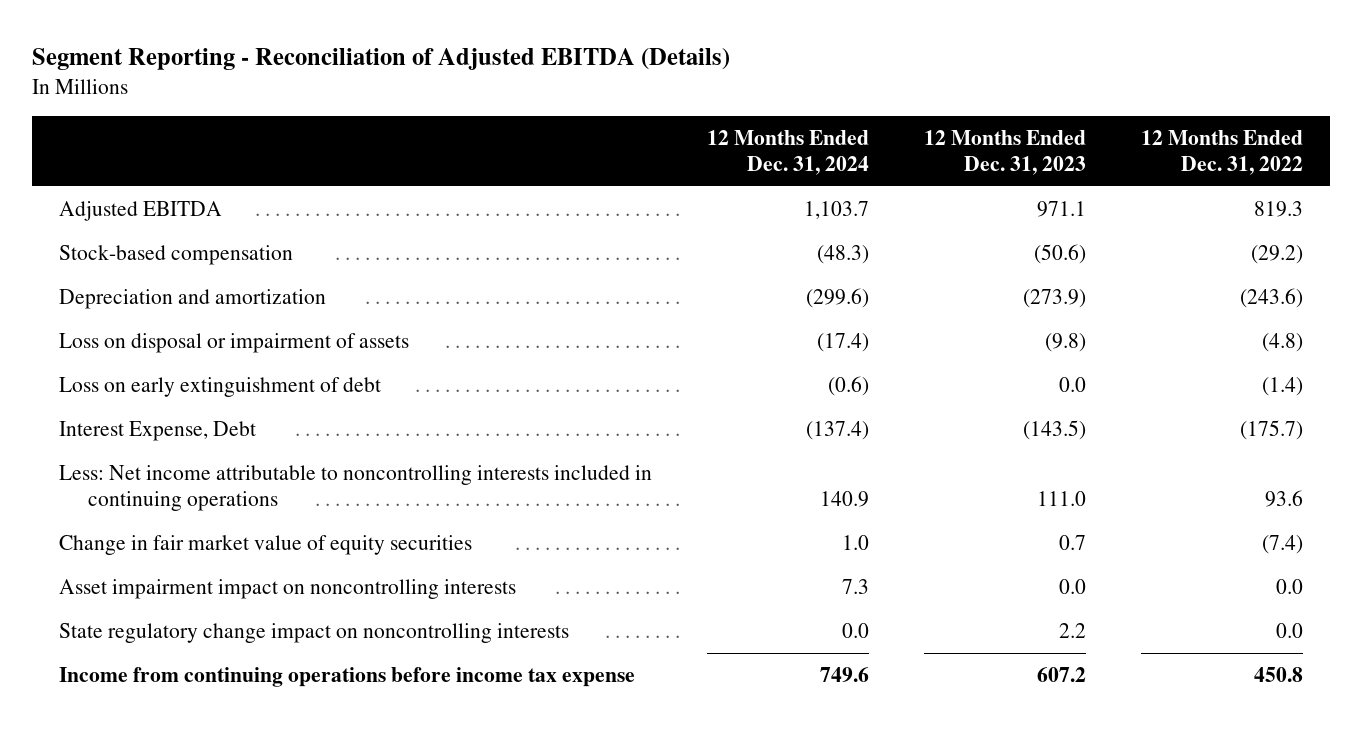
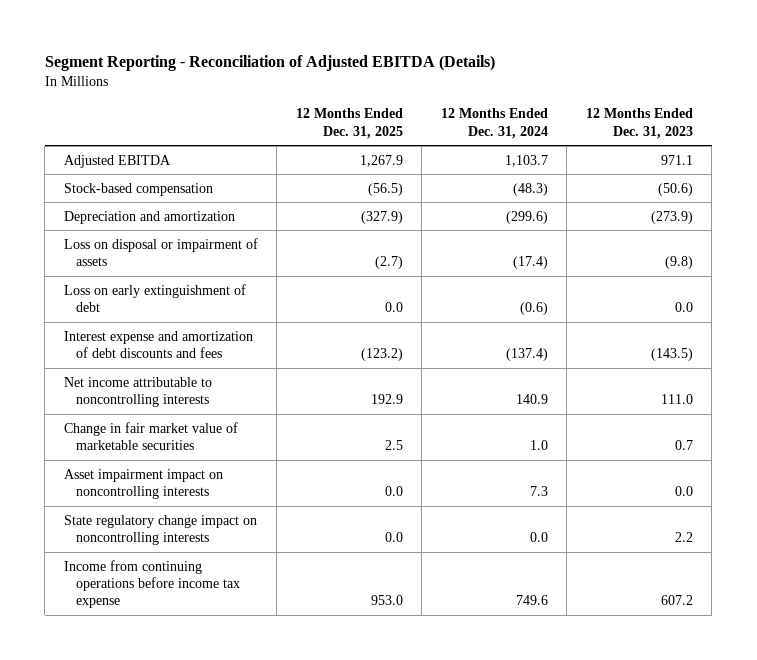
- | 12 Months Ended Dec. 31, 2024 | 12 Months Ended Dec. 31, 2023 | 12 Months Ended Dec. 31, 2022
+ | 12 Months Ended Dec. 31, 2025 | 12 Months Ended Dec. 31, 2024 | 12 Months Ended Dec. 31, 2023
- Interest Expense, Debt | (137.4) | (143.5) | (175.7)
- Less: Net income attributable to noncontrolling interests included in continuing operations | 140.9 | 111.0 | 93.6
- Change in fair market value of equity securities | 1.0 | 0.7 | (7.4)
+ Interest expense and amortization of debt discounts and fees | (123.2) | (137.4) | (143.5)
+ Net income attributable to noncontrolling interests | 192.9 | 140.9 | 111.0
+ Change in fair market value of marketable securities | 2.5 | 1.0 | 0.7

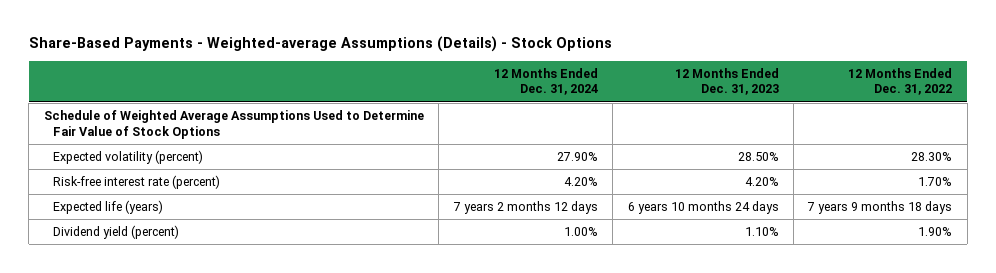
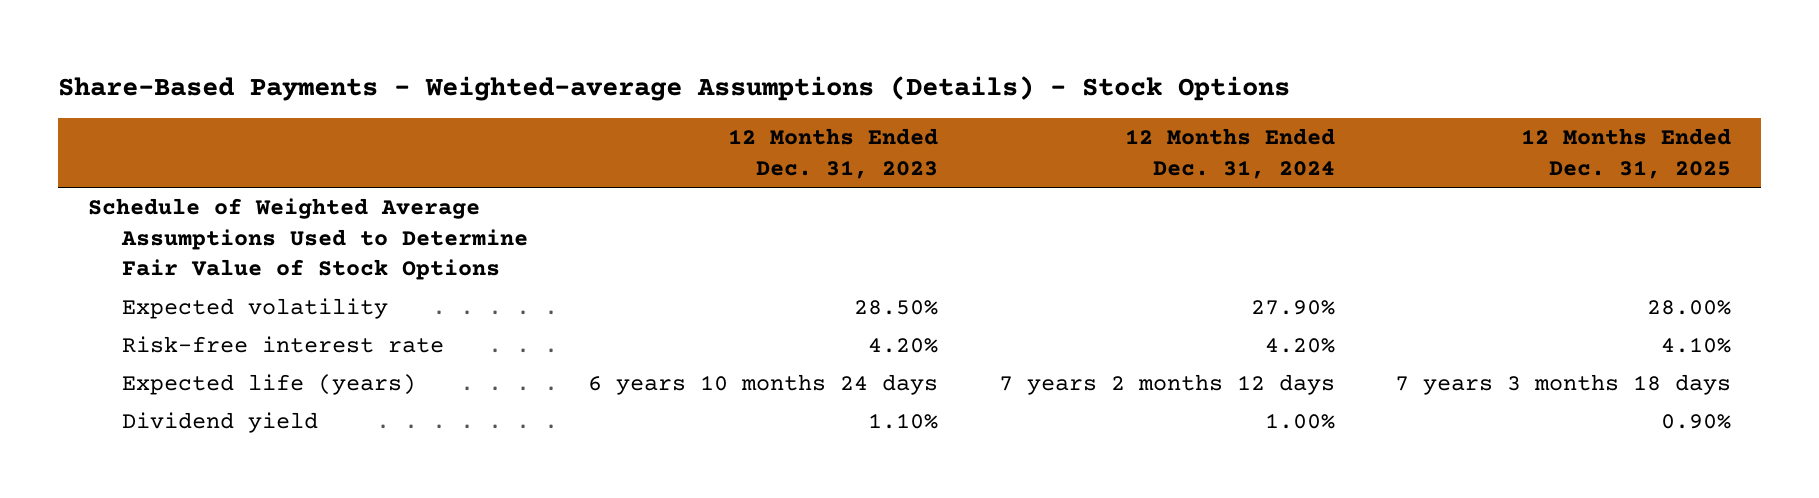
- | 12 Months Ended Dec. 31, 2024 | 12 Months Ended Dec. 31, 2023 | 12 Months Ended Dec. 31, 2022
+ | 12 Months Ended Dec. 31, 2023 | 12 Months Ended Dec. 31, 2024 | 12 Months Ended Dec. 31, 2025
- Expected volatility (percent) | 27.90% | 28.50% | 28.30%
- Risk-free interest rate (percent) | 4.20% | 4.20% | 1.70%
+ Expected volatility | 28.50% | 27.90% | 28.00%
+ Risk-free interest rate | 4.20% | 4.20% | 4.10%
- Dividend yield (percent) | 1.00% | 1.10% | 1.90%
+ Dividend yield | 1.10% | 1.00% | 0.90%

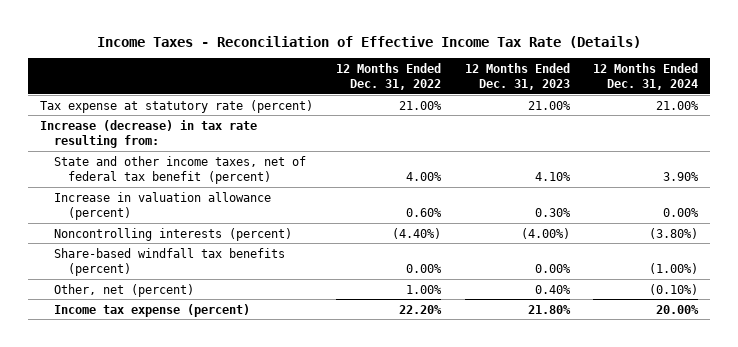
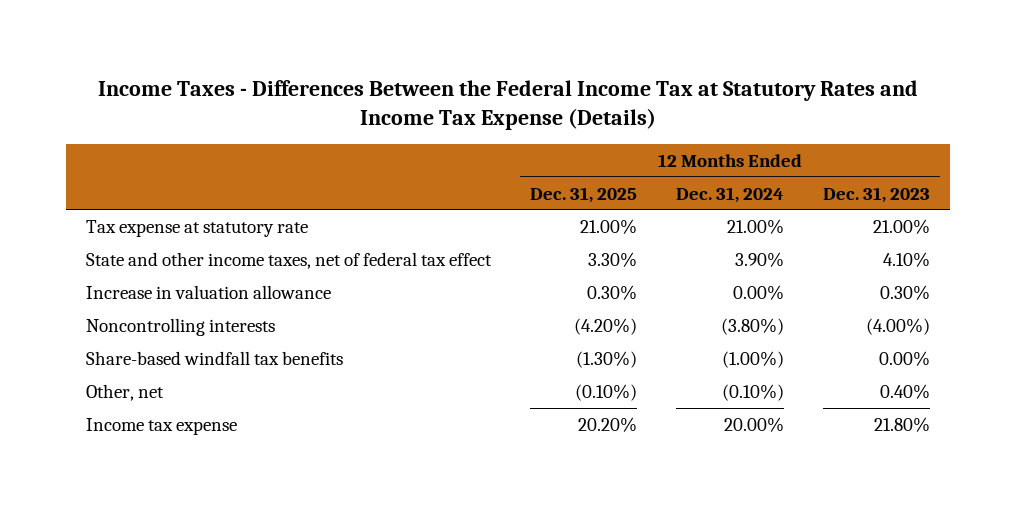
- Income Taxes - Reconciliation of Effective Income Tax Rate (Details)
+ Income Taxes - Differences Between the Federal Income Tax at Statutory Rates and Income Tax Expense (Details)
- | 12 Months Ended Dec. 31, 2022 | 12 Months Ended Dec. 31, 2023 | 12 Months Ended Dec. 31, 2024
+ | 12 Months Ended Dec. 31, 2025 | 12 Months Ended Dec. 31, 2024 | 12 Months Ended Dec. 31, 2023
- Tax expense at statutory rate (percent) | 21.00% | 21.00% | 21.00%
- Increase (decrease) in tax rate resulting from:
- State and other income taxes, net of federal tax benefit (percent) | 4.00% | 4.10% | 3.90%
- Increase in valuation allowance (percent) | 0.60% | 0.30% | 0.00%
- Noncontrolling interests (percent) | (4.40%) | (4.00%) | (3.80%)
- Share-based windfall tax benefits (percent) | 0.00% | 0.00% | (1.00%)
- Other, net (percent) | 1.00% | 0.40% | (0.10%)
- Income tax expense (percent) | 22.20% | 21.80% | 20.00%
+ Tax expense at statutory rate | 21.00% | 21.00% | 21.00%
+ State and other income taxes, net of federal tax effect | 3.30% | 3.90% | 4.10%
+ Increase in valuation allowance | 0.30% | 0.00% | 0.30%
+ Noncontrolling interests | (4.20%) | (3.80%) | (4.00%)
+ Share-based windfall tax benefits | (1.30%) | (1.00%) | 0.00%
+ Other, net | (0.10%) | (0.10%) | 0.40%
+ Income tax expense | 20.20% | 20.00% | 21.80%

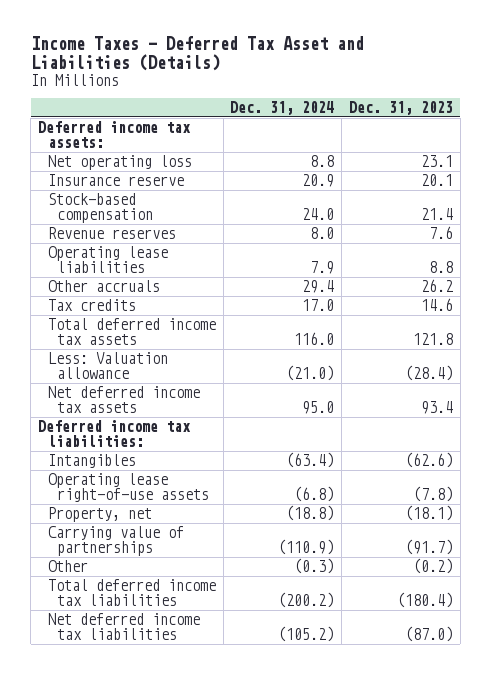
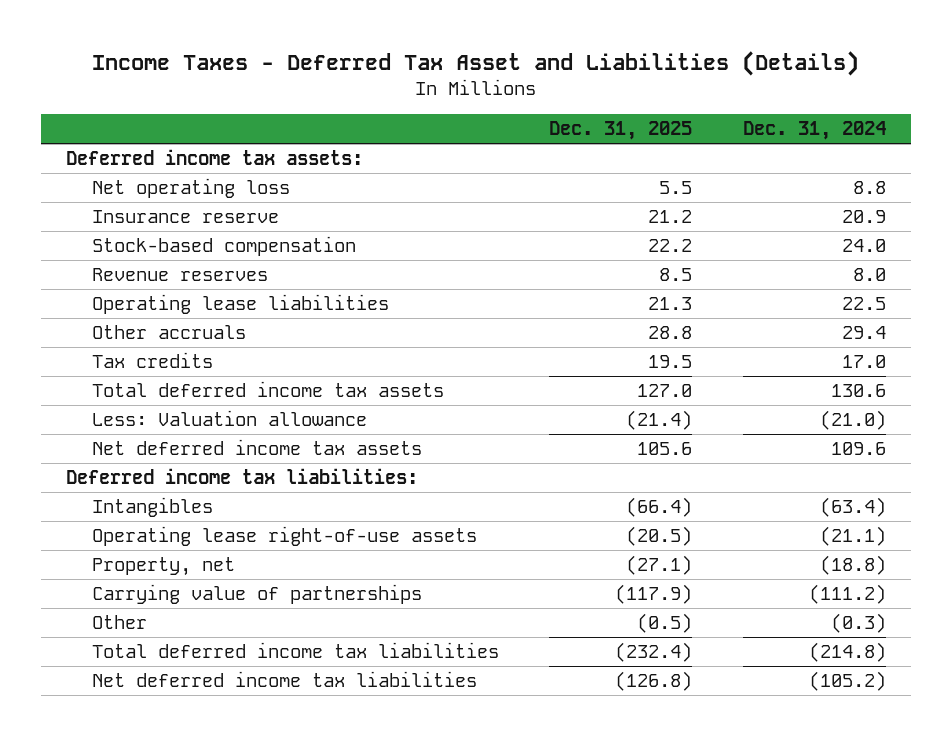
- | Dec. 31, 2024 | Dec. 31, 2023
+ | Dec. 31, 2025 | Dec. 31, 2024
- Operating lease liabilities | 7.9 | 8.8
+ Operating lease liabilities | 21.3 | 22.5
- Total deferred income tax assets | 116.0 | 121.8
+ Total deferred income tax assets | 127.0 | 130.6
- Net deferred income tax assets | 95.0 | 93.4
+ Net deferred income tax assets | 105.6 | 109.6
- Operating lease right-of-use assets | (6.8) | (7.8)
+ Operating lease right-of-use assets | (20.5) | (21.1)
- Carrying value of partnerships | (110.9) | (91.7)
+ Carrying value of partnerships | (117.9) | (111.2)
- Total deferred income tax liabilities | (200.2) | (180.4)
+ Total deferred income tax liabilities | (232.4) | (214.8)

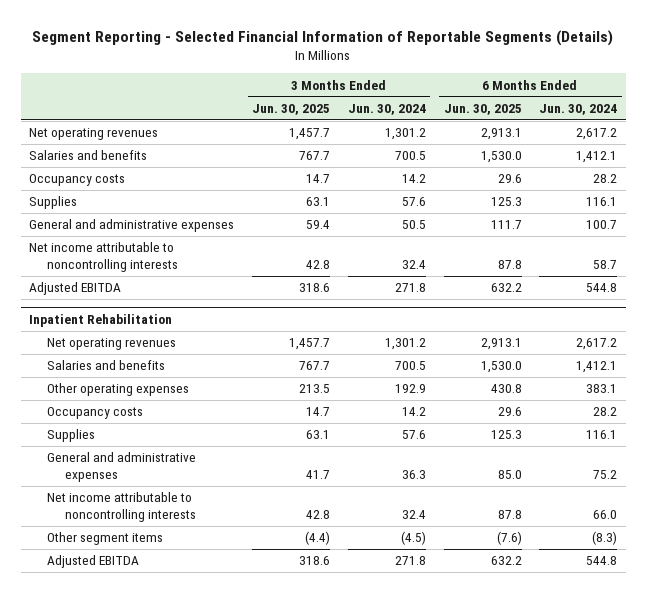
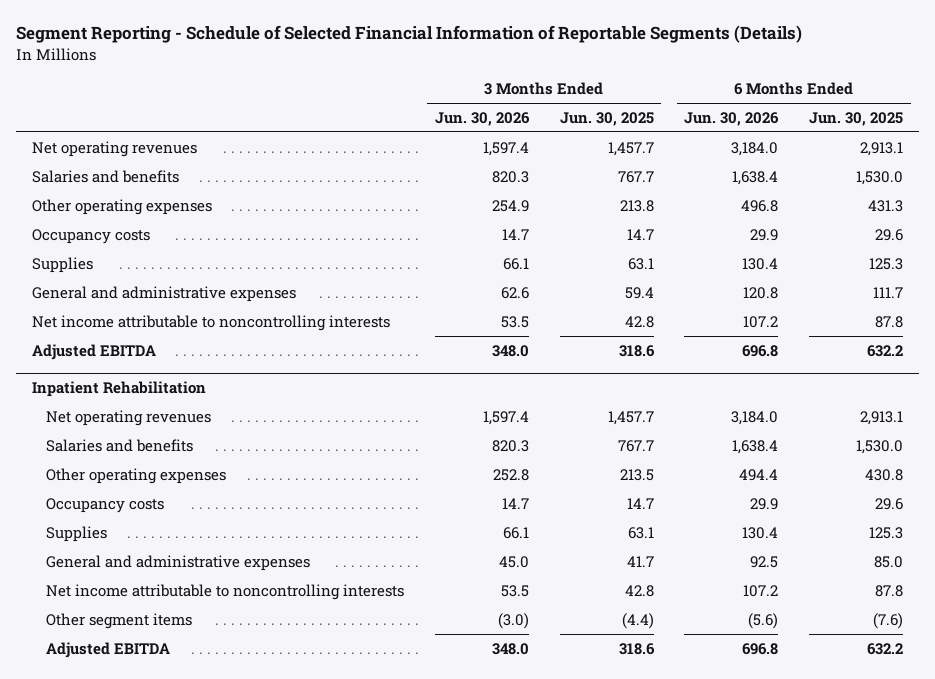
- Segment Reporting - Selected Financial Information of Reportable Segments (Details)
+ Segment Reporting - Schedule of Selected Financial Information of Reportable Segments (Details)
- | 3 Months Ended Jun. 30, 2025 | 3 Months Ended Jun. 30, 2024 | 6 Months Ended Jun. 30, 2025 | 6 Months Ended Jun. 30, 2024
+ | 3 Months Ended Jun. 30, 2026 | 3 Months Ended Jun. 30, 2025 | 6 Months Ended Jun. 30, 2026 | 6 Months Ended Jun. 30, 2025
+ Other operating expenses | 254.9 | 213.8 | 496.8 | 431.3

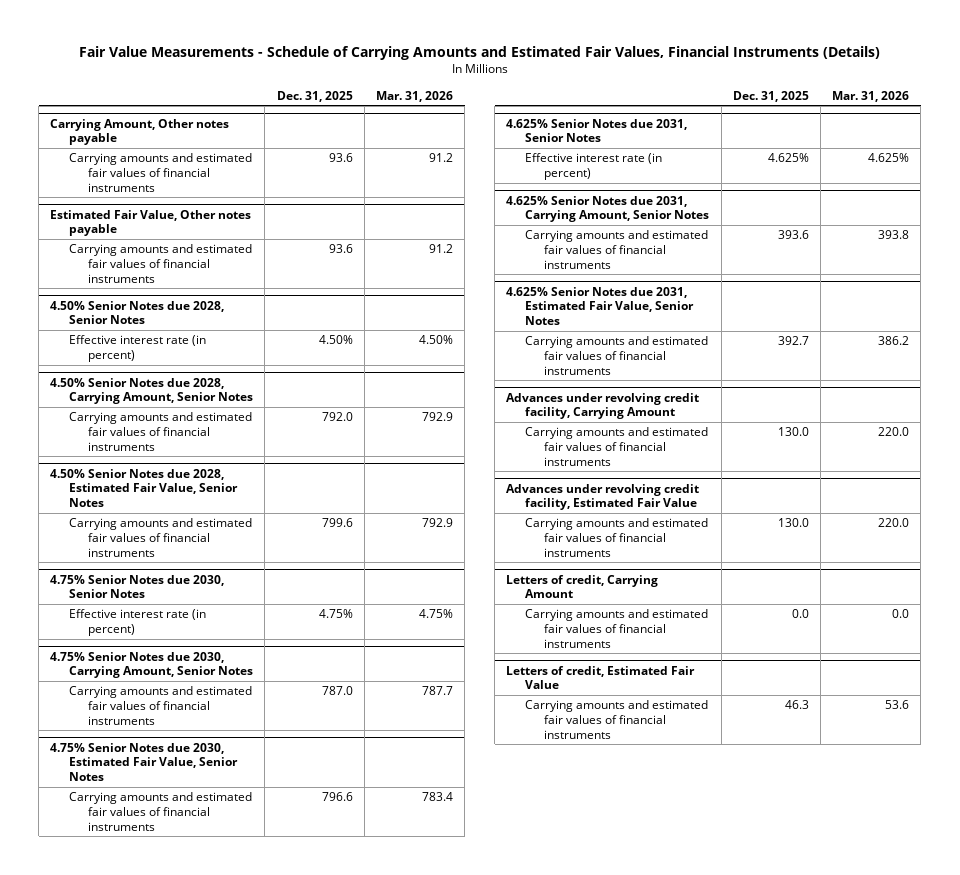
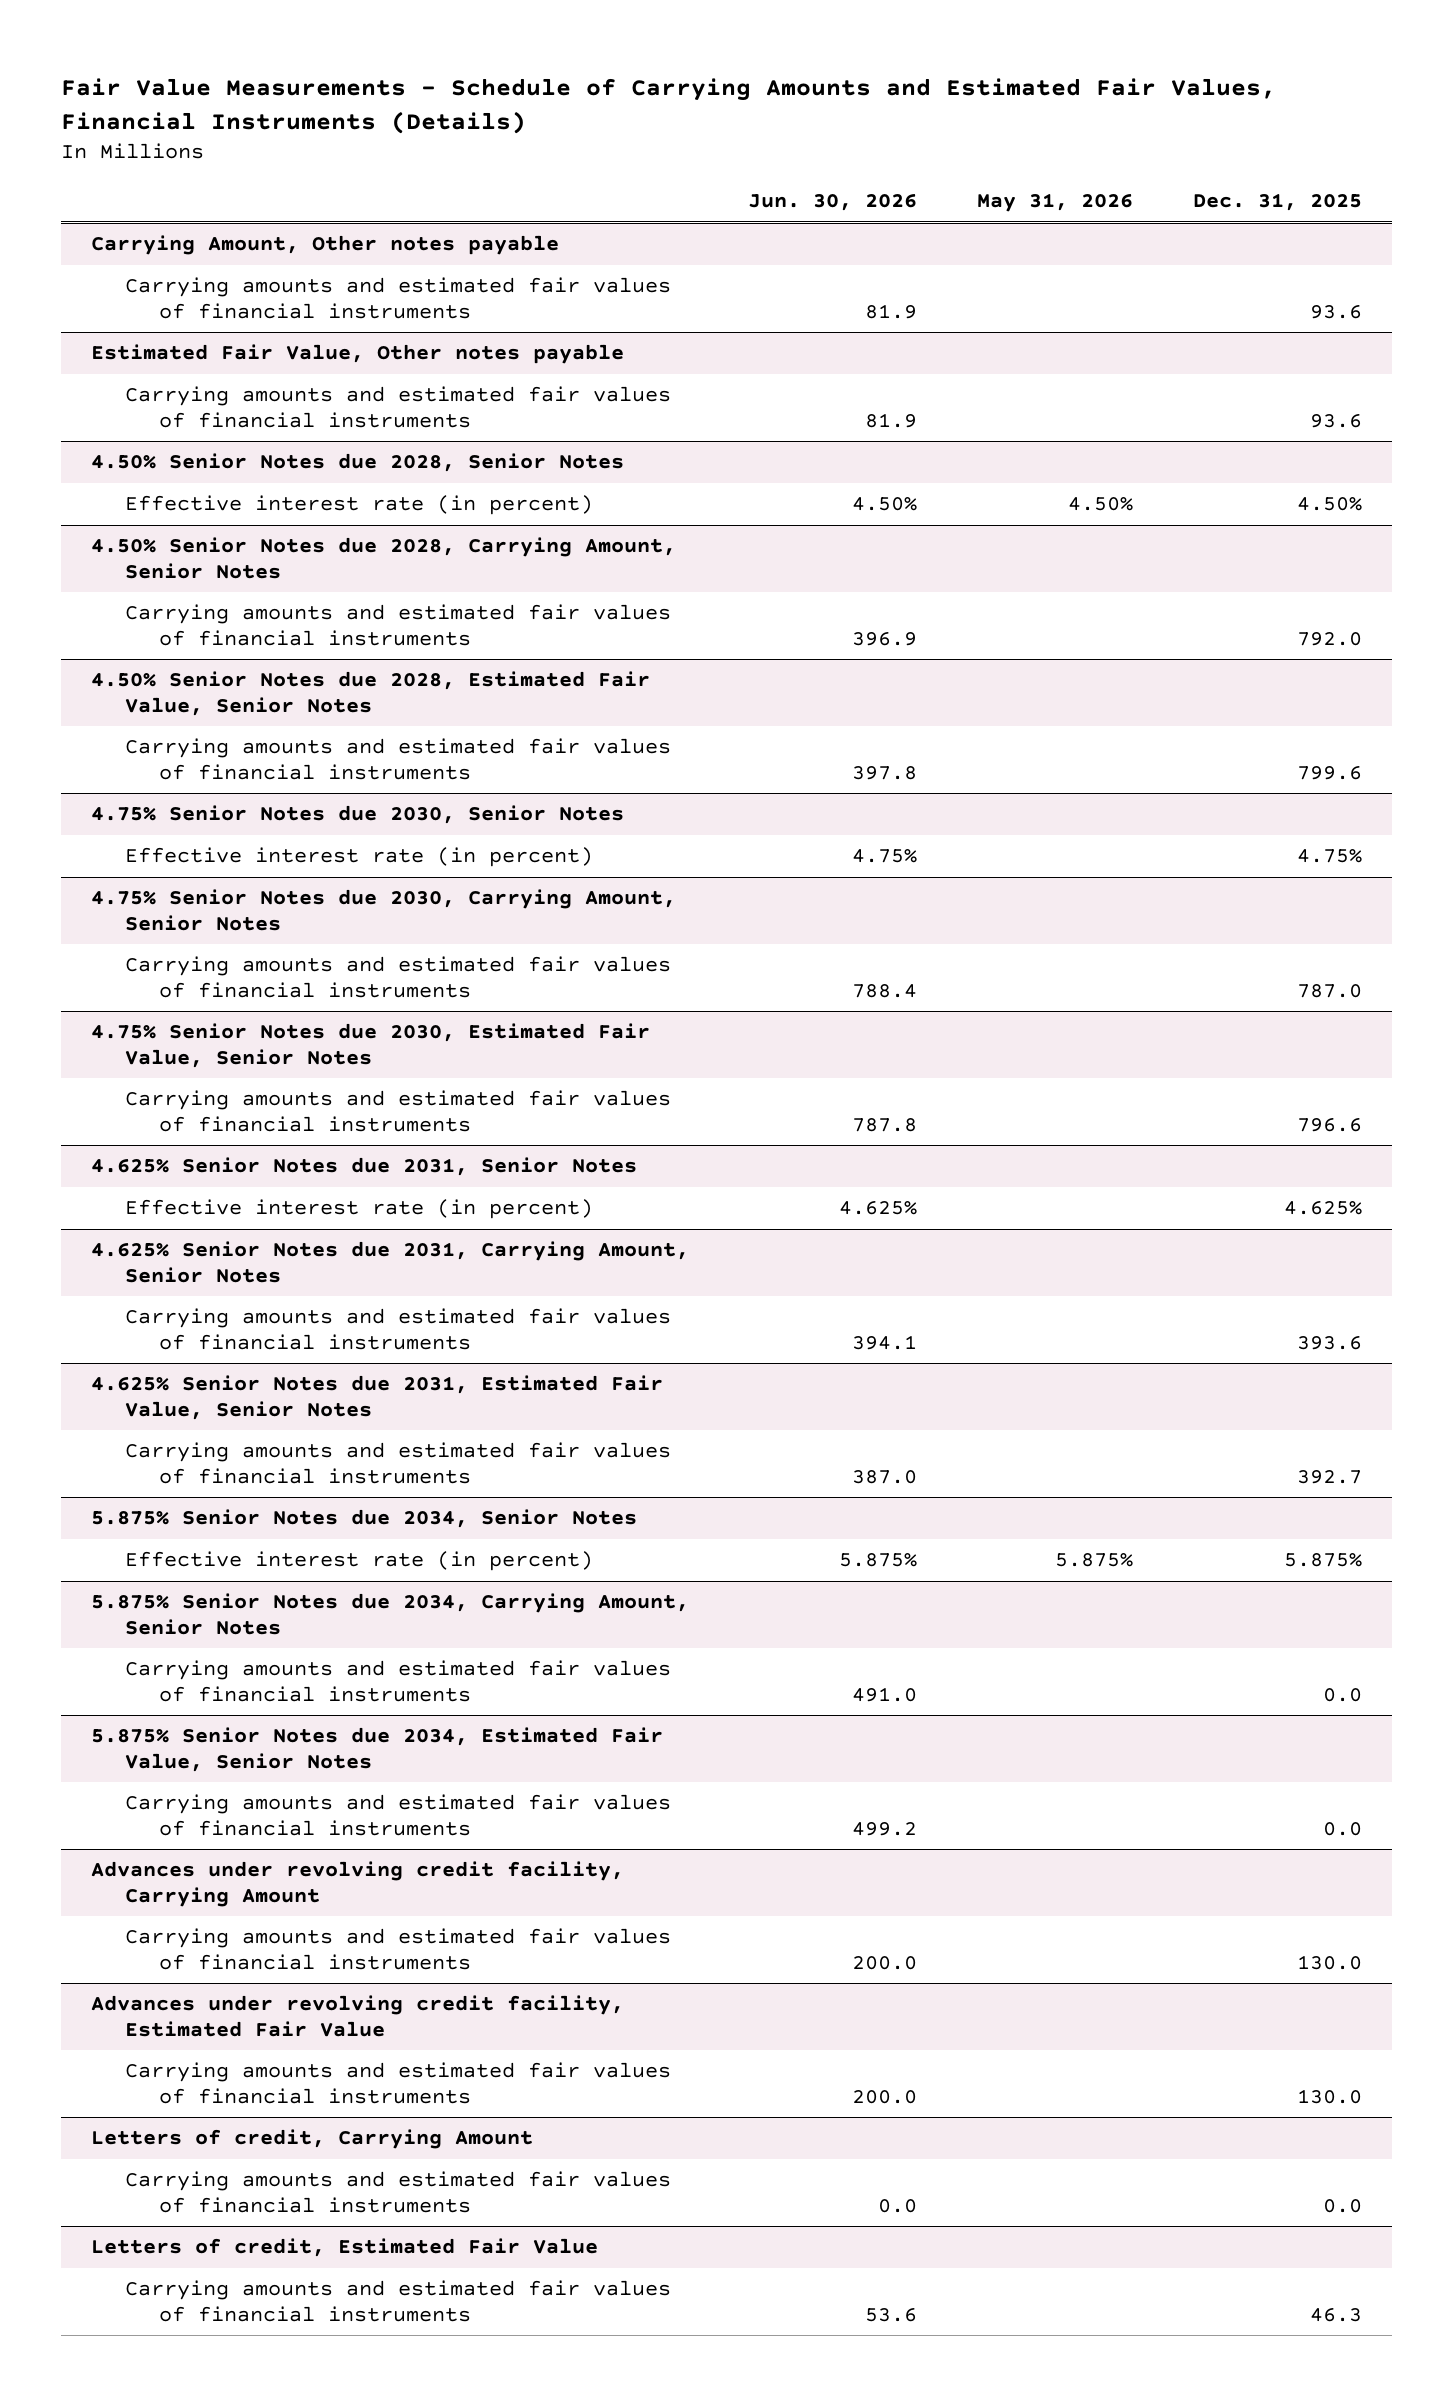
- | Dec. 31, 2025 | Mar. 31, 2026
+ | Jun. 30, 2026 | May 31, 2026 | Dec. 31, 2025
+ 5.875% Senior Notes due 2034, Senior Notes
+ Effective interest rate (in percent) | 5.875% | 5.875% | 5.875%
+ 5.875% Senior Notes due 2034, Carrying Amount, Senior Notes
+ Carrying amounts and estimated fair values of financial instruments | 491.0 | | 0.0
+ 5.875% Senior Notes due 2034, Estimated Fair Value, Senior Notes
+ Carrying amounts and estimated fair values of financial instruments | 499.2 | | 0.0

